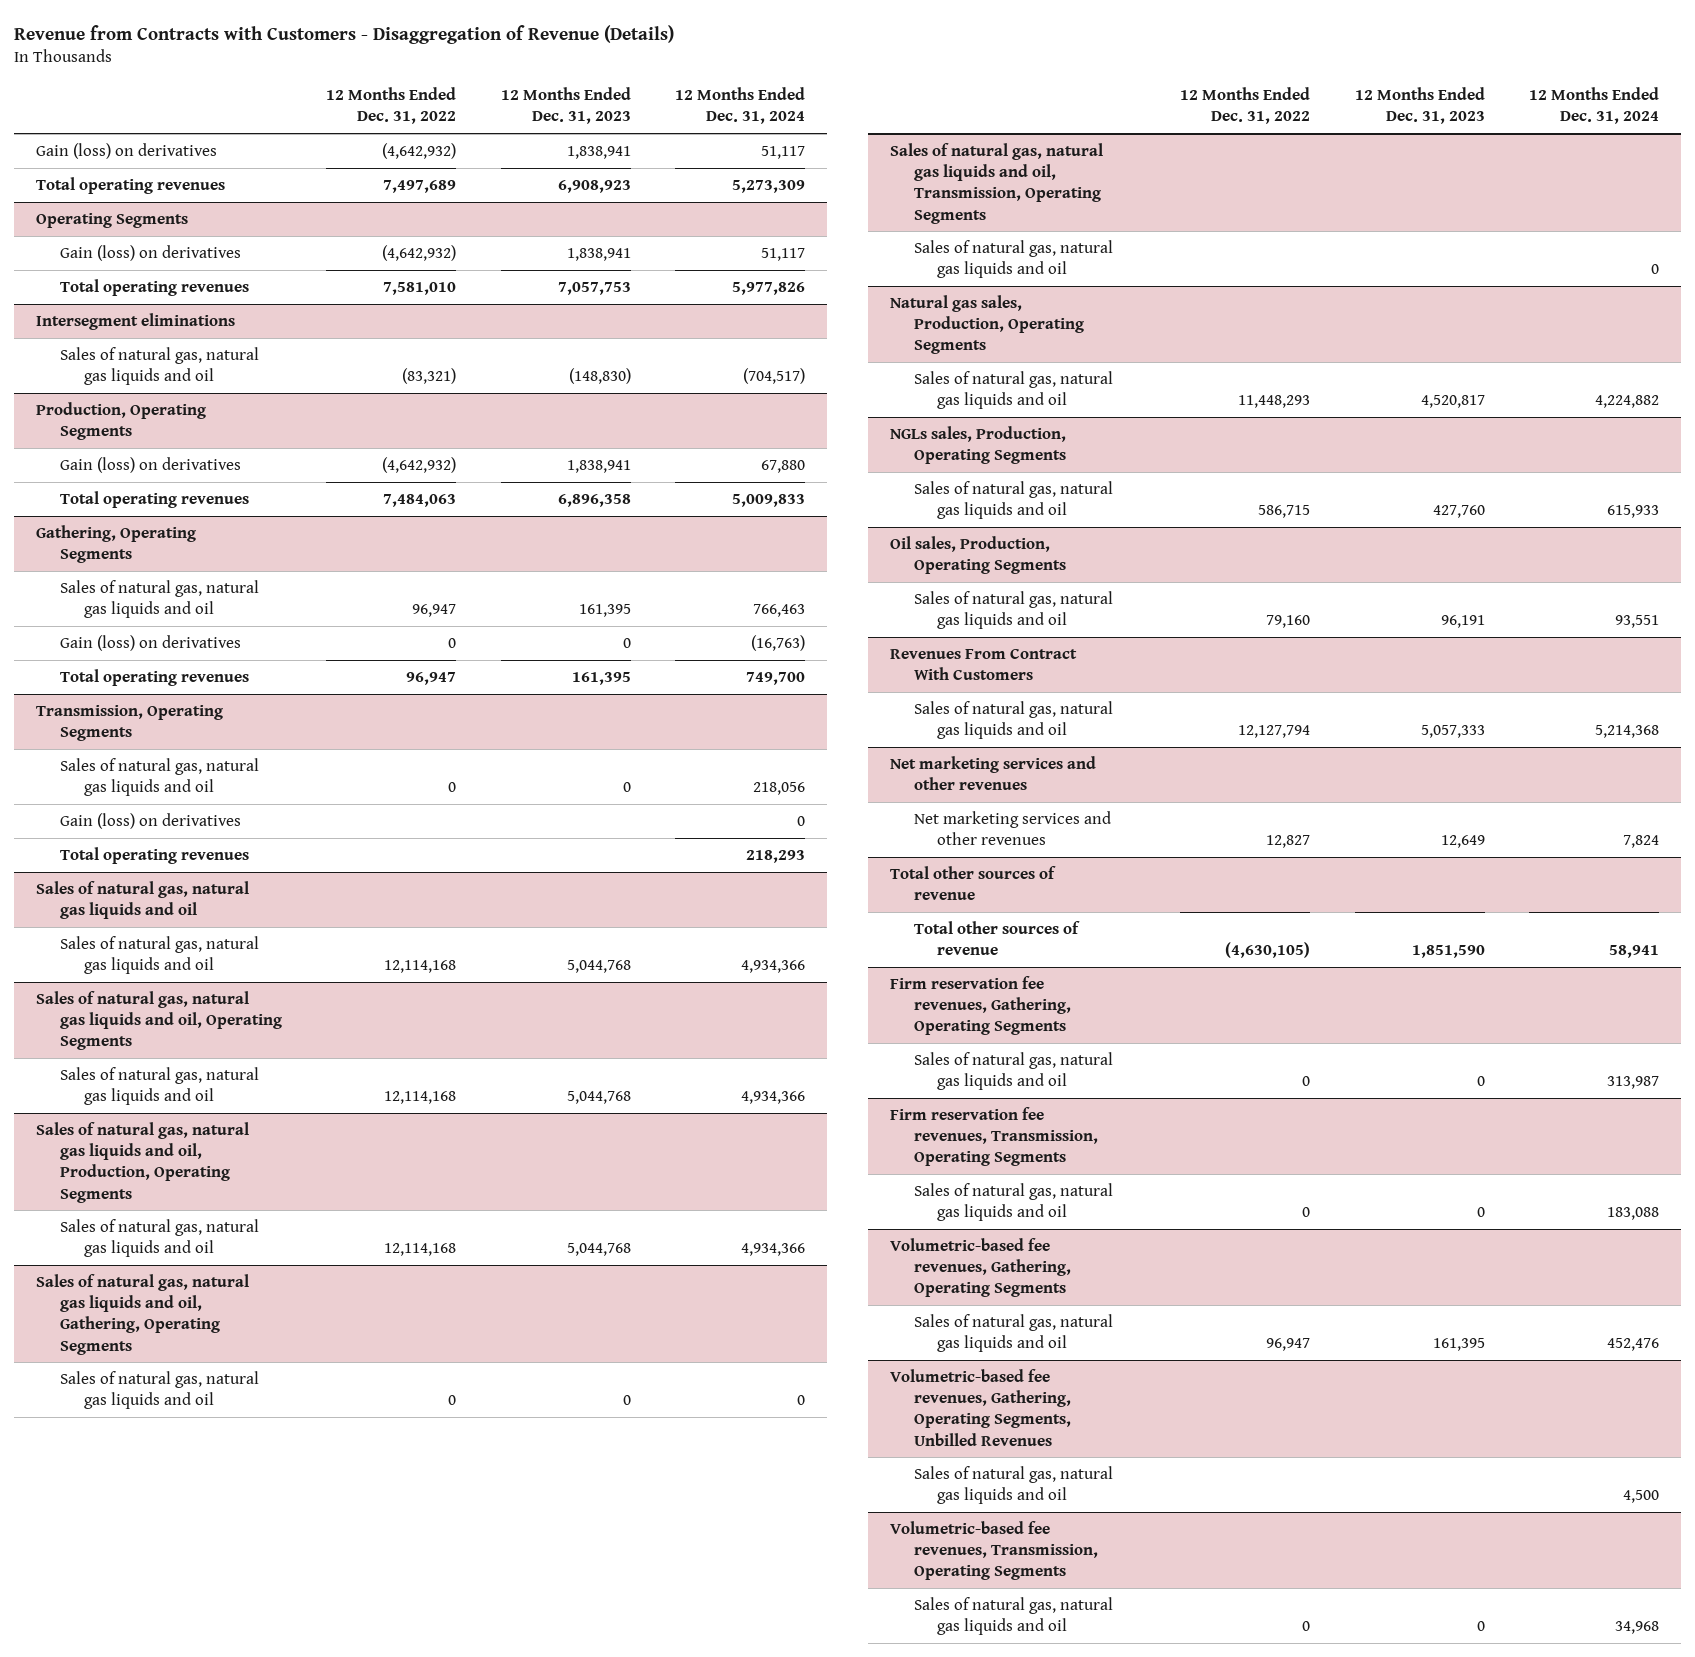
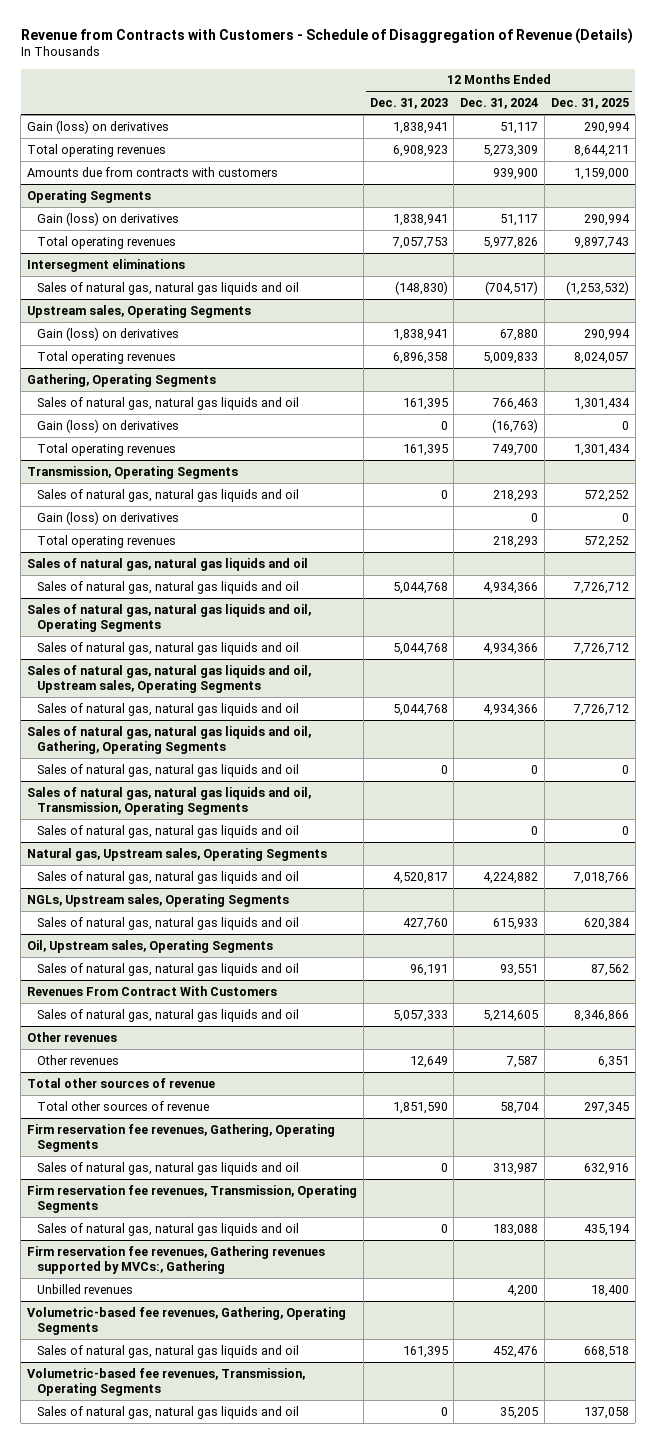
- Revenue from Contracts with Customers - Disaggregation of Revenue (Details)
+ Revenue from Contracts with Customers - Schedule of Disaggregation of Revenue (Details)
- | 12 Months Ended Dec. 31, 2022 | 12 Months Ended Dec. 31, 2023 | 12 Months Ended Dec. 31, 2024
+ | 12 Months Ended Dec. 31, 2023 | 12 Months Ended Dec. 31, 2024 | 12 Months Ended Dec. 31, 2025
+ Amounts due from contracts with customers | | 939,900 | 1,159,000
- Production, Operating Segments
+ Upstream sales, Operating Segments
@ Transmission, Operating Segments
- Sales of natural gas, natural gas liquids and oil | 0 | 0 | 218,056
+ Sales of natural gas, natural gas liquids and oil | 0 | 218,293 | 572,252
- Sales of natural gas, natural gas liquids and oil, Production, Operating Segments
+ Sales of natural gas, natural gas liquids and oil, Upstream sales, Operating Segments
- Natural gas sales, Production, Operating Segments
+ Natural gas, Upstream sales, Operating Segments
- NGLs sales, Production, Operating Segments
+ NGLs, Upstream sales, Operating Segments
- Oil sales, Production, Operating Segments
+ Oil, Upstream sales, Operating Segments
@ Revenues From Contract With Customers
- Sales of natural gas, natural gas liquids and oil | 12,127,794 | 5,057,333 | 5,214,368
- Net marketing services and other revenues
- Net marketing services and other revenues | 12,827 | 12,649 | 7,824
@ Revenues From Contract With Customers
+ Sales of natural gas, natural gas liquids and oil | 5,057,333 | 5,214,605 | 8,346,866
+ Other revenues
+ Other revenues | 12,649 | 7,587 | 6,351
@ Total other sources of revenue
- Total other sources of revenue | (4,630,105) | 1,851,590 | 58,941
+ Total other sources of revenue | 1,851,590 | 58,704 | 297,345
+ Firm reservation fee revenues, Gathering revenues supported by MVCs:, Gathering
+ Unbilled revenues | | 4,200 | 18,400
- Volumetric-based fee revenues, Gathering, Operating Segments, Unbilled Revenues
- Sales of natural gas, natural gas liquids and oil | | | 4,500
@ Volumetric-based fee revenues, Transmission, Operating Segments
- Sales of natural gas, natural gas liquids and oil | 0 | 0 | 34,968
+ Sales of natural gas, natural gas liquids and oil | 0 | 35,205 | 137,058

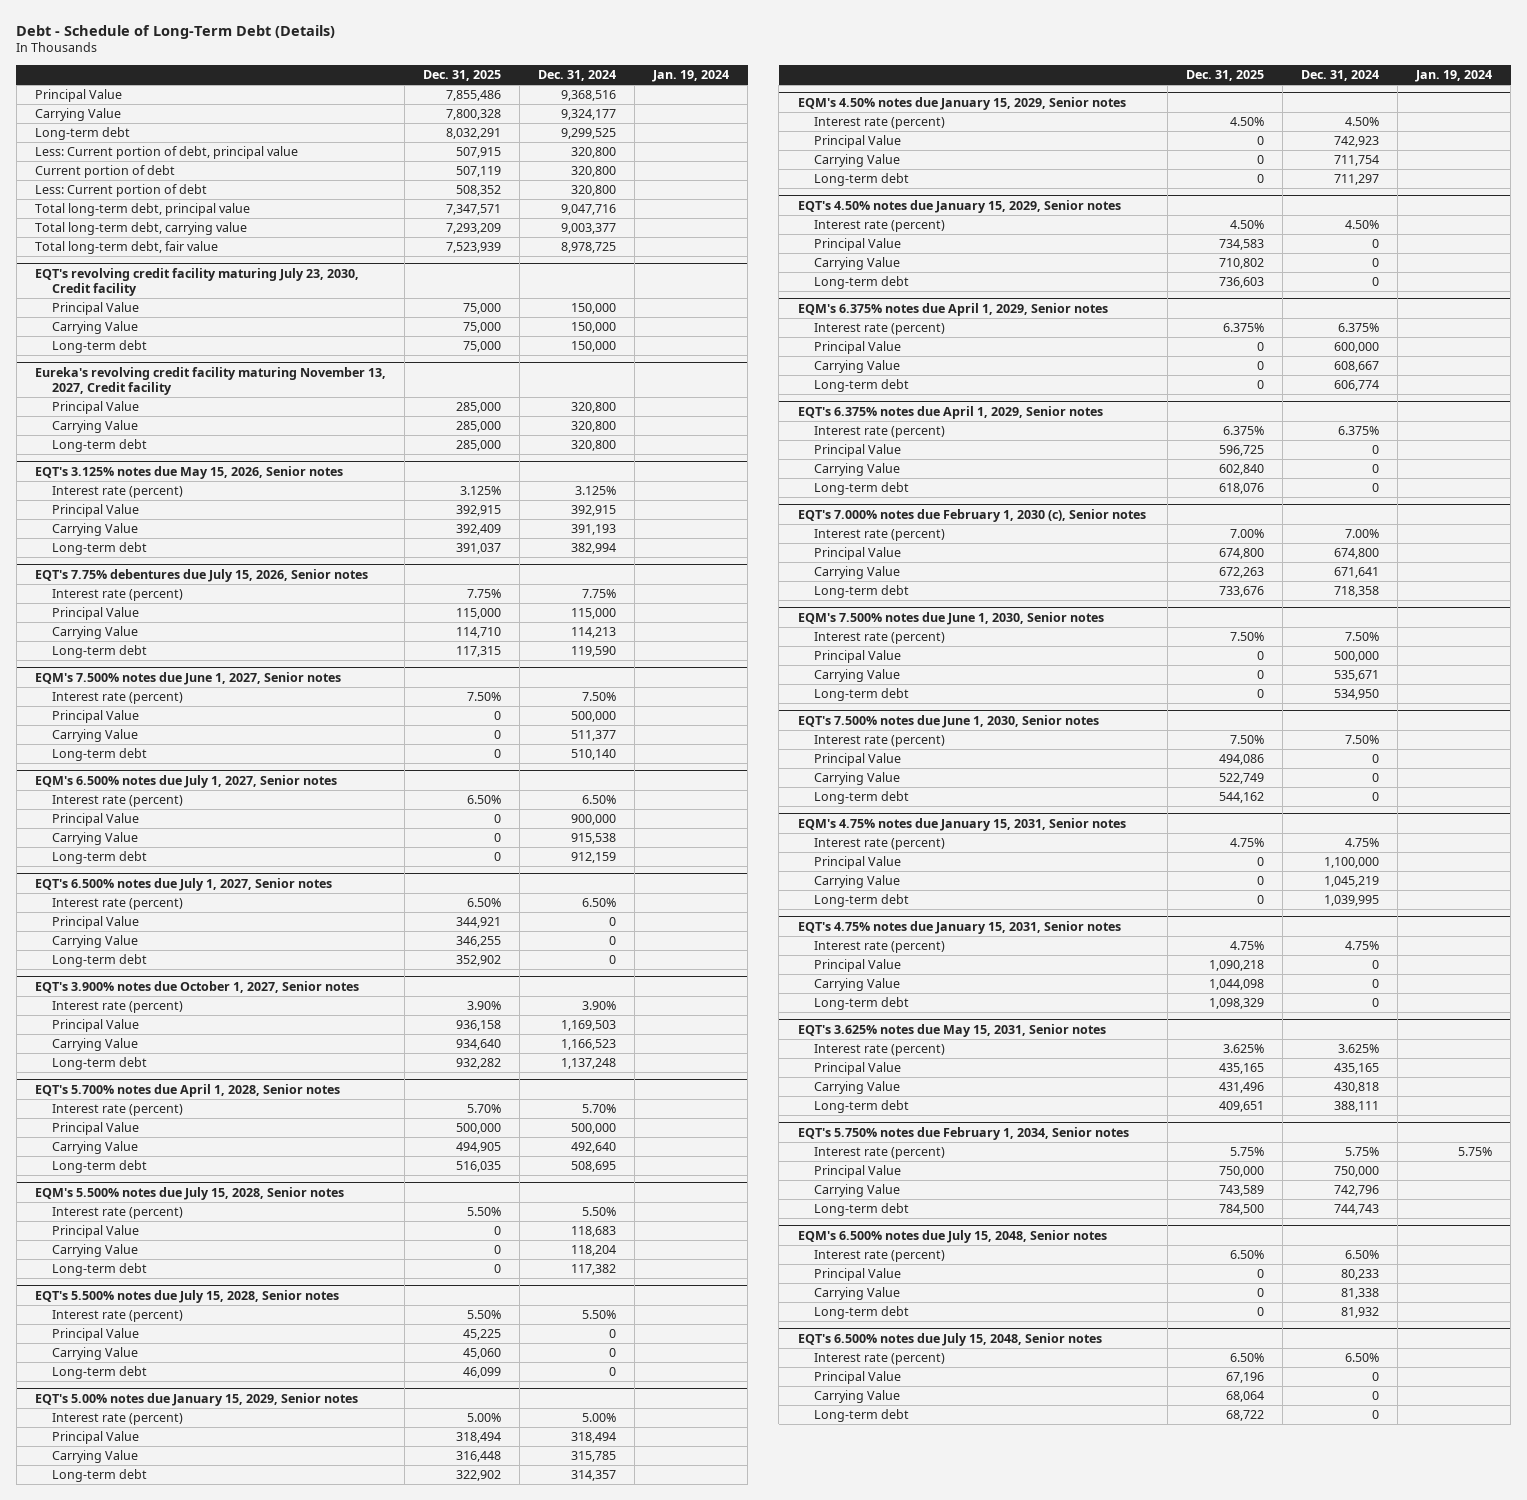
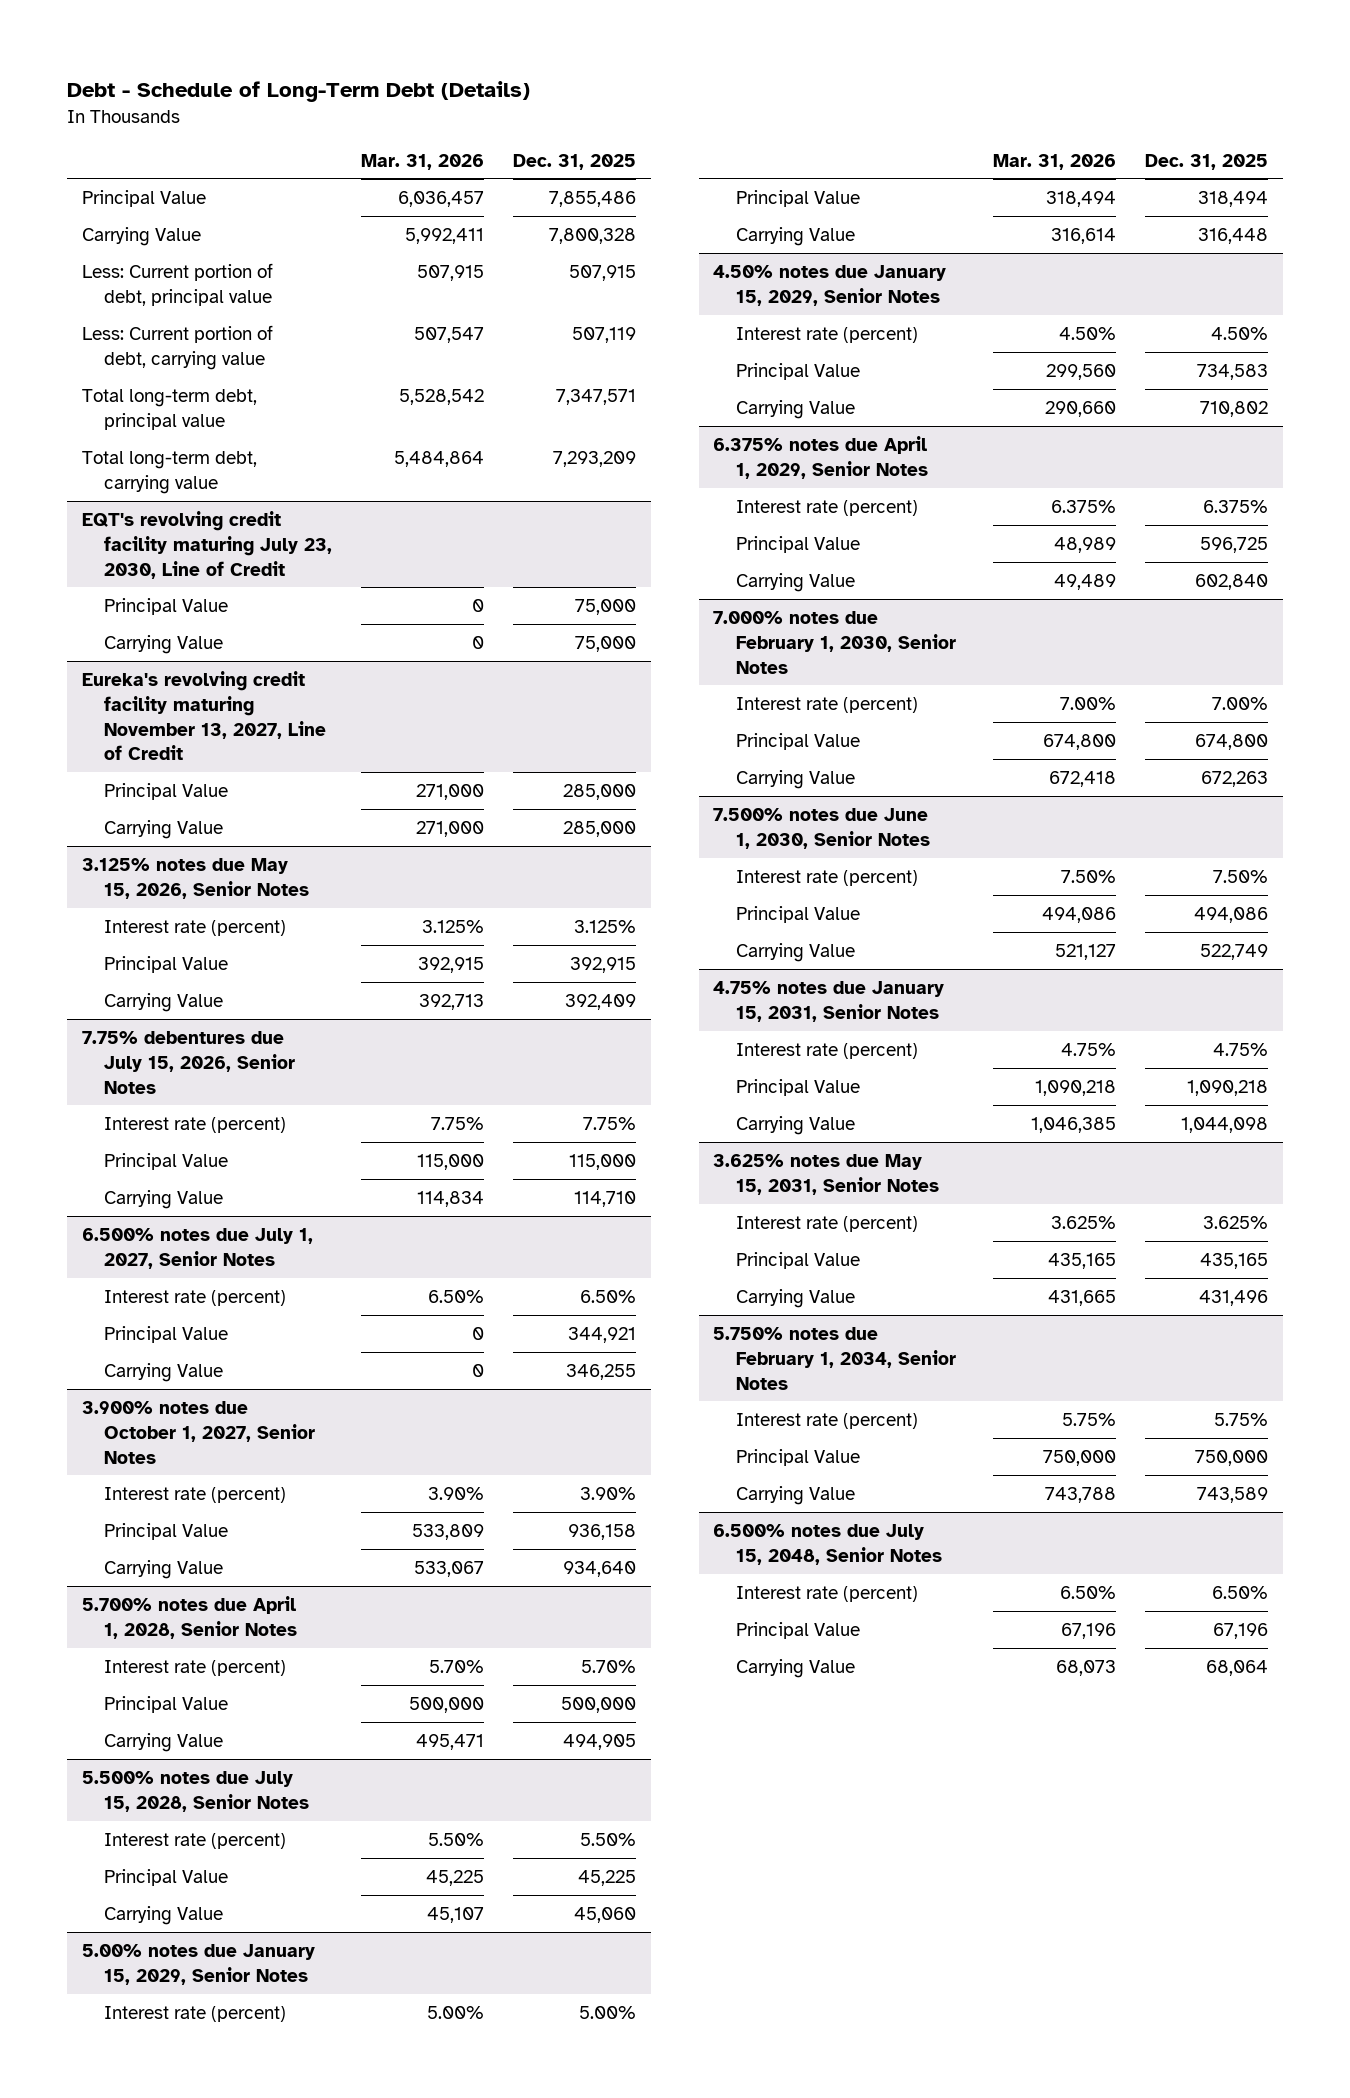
- | Dec. 31, 2025 | Dec. 31, 2024 | Jan. 19, 2024
+ | Mar. 31, 2026 | Dec. 31, 2025
- Long-term debt | 8,032,291 | 9,299,525 |
- Current portion of debt | 507,119 | 320,800 |
- Less: Current portion of debt | 508,352 | 320,800 |
+ Less: Current portion of debt, carrying value | 507,547 | 507,119
- Total long-term debt, fair value | 7,523,939 | 8,978,725 |
- EQT's revolving credit facility maturing July 23, 2030, Credit facility
+ EQT's revolving credit facility maturing July 23, 2030, Line of Credit
- Long-term debt | 75,000 | 150,000 |
- Eureka's revolving credit facility maturing November 13, 2027, Credit facility
+ Eureka's revolving credit facility maturing November 13, 2027, Line of Credit
- Long-term debt | 285,000 | 320,800 |
- EQT's 3.125% notes due May 15, 2026, Senior notes
+ 3.125% notes due May 15, 2026, Senior Notes
- Long-term debt | 391,037 | 382,994 |
- EQT's 7.75% debentures due July 15, 2026, Senior notes
+ 7.75% debentures due July 15, 2026, Senior Notes
- Long-term debt | 117,315 | 119,590 |
- EQM's 7.500% notes due June 1, 2027, Senior notes
- Interest rate (percent) | 7.50% | 7.50% |
- Principal Value | 0 | 500,000 |
- Carrying Value | 0 | 511,377 |
- Long-term debt | 0 | 510,140 |
- EQM's 6.500% notes due July 1, 2027, Senior notes
- Interest rate (percent) | 6.50% | 6.50% |
- Principal Value | 0 | 900,000 |
- Carrying Value | 0 | 915,538 |
- Long-term debt | 0 | 912,159 |
- EQT's 6.500% notes due July 1, 2027, Senior notes
+ 6.500% notes due July 1, 2027, Senior Notes
- Long-term debt | 352,902 | 0 |
- EQT's 3.900% notes due October 1, 2027, Senior notes
+ 3.900% notes due October 1, 2027, Senior Notes
- Long-term debt | 932,282 | 1,137,248 |
- EQT's 5.700% notes due April 1, 2028, Senior notes
+ 5.700% notes due April 1, 2028, Senior Notes
- Long-term debt | 516,035 | 508,695 |
- EQM's 5.500% notes due July 15, 2028, Senior notes
- Interest rate (percent) | 5.50% | 5.50% |
- Principal Value | 0 | 118,683 |
- Carrying Value | 0 | 118,204 |
- Long-term debt | 0 | 117,382 |
- EQT's 5.500% notes due July 15, 2028, Senior notes
+ 5.500% notes due July 15, 2028, Senior Notes
- Long-term debt | 46,099 | 0 |
- EQT's 5.00% notes due January 15, 2029, Senior notes
+ 5.00% notes due January 15, 2029, Senior Notes
- Long-term debt | 322,902 | 314,357 |
- EQM's 4.50% notes due January 15, 2029, Senior notes
- Interest rate (percent) | 4.50% | 4.50% |
- Principal Value | 0 | 742,923 |
- Carrying Value | 0 | 711,754 |
- Long-term debt | 0 | 711,297 |
- EQT's 4.50% notes due January 15, 2029, Senior notes
+ 4.50% notes due January 15, 2029, Senior Notes
- Long-term debt | 736,603 | 0 |
- EQM's 6.375% notes due April 1, 2029, Senior notes
- Interest rate (percent) | 6.375% | 6.375% |
- Principal Value | 0 | 600,000 |
- Carrying Value | 0 | 608,667 |
- Long-term debt | 0 | 606,774 |
- EQT's 6.375% notes due April 1, 2029, Senior notes
+ 6.375% notes due April 1, 2029, Senior Notes
- Long-term debt | 618,076 | 0 |
- EQT's 7.000% notes due February 1, 2030 (c), Senior notes
+ 7.000% notes due February 1, 2030, Senior Notes
- Long-term debt | 733,676 | 718,358 |
- EQM's 7.500% notes due June 1, 2030, Senior notes
- Interest rate (percent) | 7.50% | 7.50% |
- Principal Value | 0 | 500,000 |
- Carrying Value | 0 | 535,671 |
- Long-term debt | 0 | 534,950 |
- EQT's 7.500% notes due June 1, 2030, Senior notes
+ 7.500% notes due June 1, 2030, Senior Notes
- Long-term debt | 544,162 | 0 |
- EQM's 4.75% notes due January 15, 2031, Senior notes
- Interest rate (percent) | 4.75% | 4.75% |
- Principal Value | 0 | 1,100,000 |
- Carrying Value | 0 | 1,045,219 |
- Long-term debt | 0 | 1,039,995 |
- EQT's 4.75% notes due January 15, 2031, Senior notes
+ 4.75% notes due January 15, 2031, Senior Notes
- Long-term debt | 1,098,329 | 0 |
- EQT's 3.625% notes due May 15, 2031, Senior notes
+ 3.625% notes due May 15, 2031, Senior Notes
- Long-term debt | 409,651 | 388,111 |
- EQT's 5.750% notes due February 1, 2034, Senior notes
+ 5.750% notes due February 1, 2034, Senior Notes
- Long-term debt | 784,500 | 744,743 |
- EQM's 6.500% notes due July 15, 2048, Senior notes
- Interest rate (percent) | 6.50% | 6.50% |
- Principal Value | 0 | 80,233 |
- Carrying Value | 0 | 81,338 |
- Long-term debt | 0 | 81,932 |
- EQT's 6.500% notes due July 15, 2048, Senior notes
+ 6.500% notes due July 15, 2048, Senior Notes
- Long-term debt | 68,722 | 0 |

